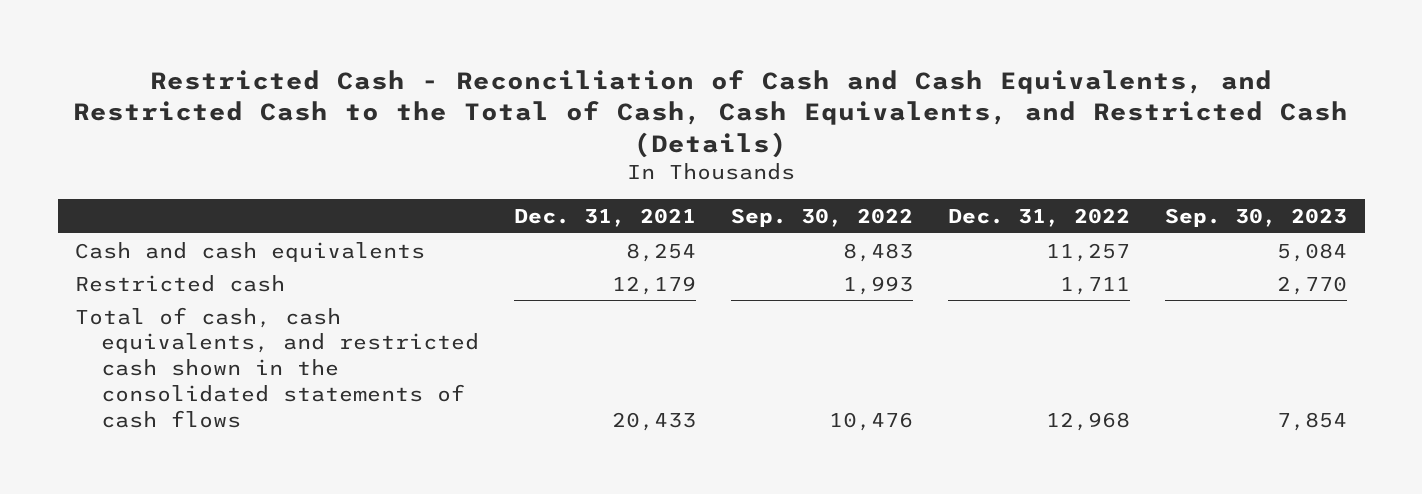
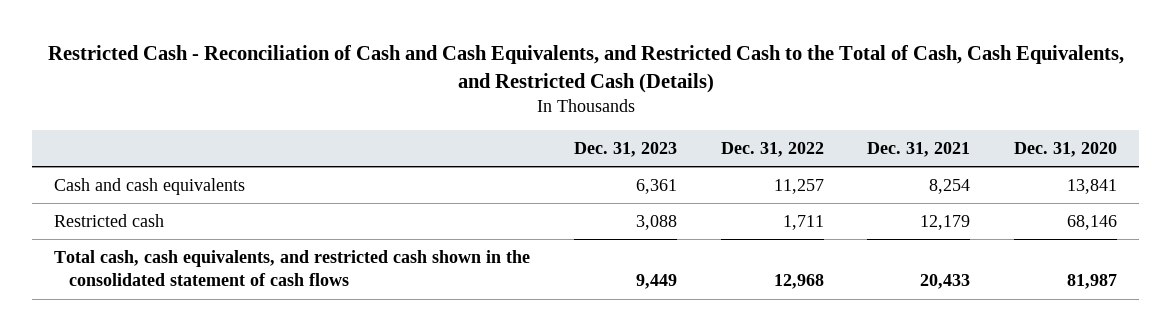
- | Dec. 31, 2021 | Sep. 30, 2022 | Dec. 31, 2022 | Sep. 30, 2023
+ | Dec. 31, 2023 | Dec. 31, 2022 | Dec. 31, 2021 | Dec. 31, 2020
- Total of cash, cash equivalents, and restricted cash shown in the consolidated statements of cash flows | 20,433 | 10,476 | 12,968 | 7,854
+ Total cash, cash equivalents, and restricted cash shown in the consolidated statement of cash flows | 9,449 | 12,968 | 20,433 | 81,987

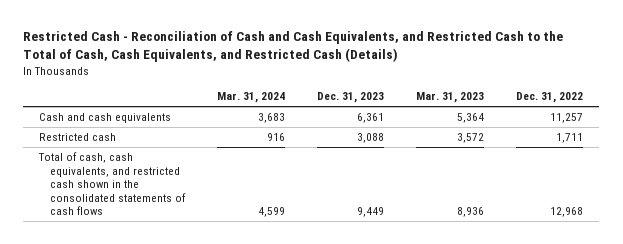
- | Dec. 31, 2023 | Dec. 31, 2022 | Dec. 31, 2021 | Dec. 31, 2020
+ | Mar. 31, 2024 | Dec. 31, 2023 | Mar. 31, 2023 | Dec. 31, 2022
- Total cash, cash equivalents, and restricted cash shown in the consolidated statement of cash flows | 9,449 | 12,968 | 20,433 | 81,987
+ Total of cash, cash equivalents, and restricted cash shown in the consolidated statements of cash flows | 4,599 | 9,449 | 8,936 | 12,968

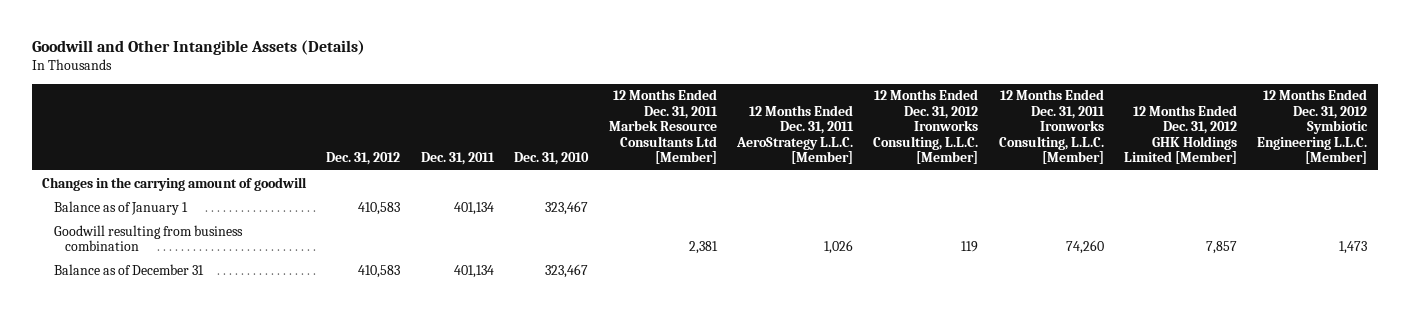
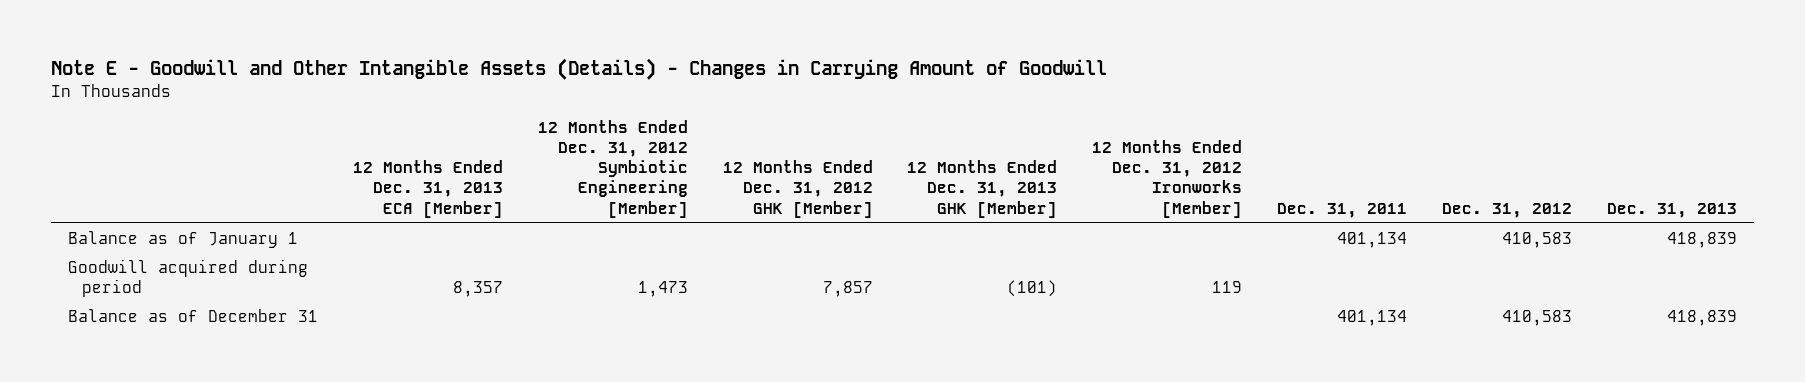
- Goodwill and Other Intangible Assets (Details)
+ Note E - Goodwill and Other Intangible Assets (Details) - Changes in Carrying Amount of Goodwill
- | Dec. 31, 2012 | Dec. 31, 2011 | Dec. 31, 2010 | 12 Months Ended Dec. 31, 2011 Marbek Resource Consultants Ltd [Member] | 12 Months Ended Dec. 31, 2011 AeroStrategy L.L.C. [Member] | 12 Months Ended Dec. 31, 2012 Ironworks Consulting, L.L.C. [Member] | 12 Months Ended Dec. 31, 2011 Ironworks Consulting, L.L.C. [Member] | 12 Months Ended Dec. 31, 2012 GHK Holdings Limited [Member] | 12 Months Ended Dec. 31, 2012 Symbiotic Engineering L.L.C. [Member]
+ | 12 Months Ended Dec. 31, 2013 ECA [Member] | 12 Months Ended Dec. 31, 2012 Symbiotic Engineering [Member] | 12 Months Ended Dec. 31, 2012 GHK [Member] | 12 Months Ended Dec. 31, 2013 GHK [Member] | 12 Months Ended Dec. 31, 2012 Ironworks [Member] | Dec. 31, 2011 | Dec. 31, 2012 | Dec. 31, 2013
- Changes in the carrying amount of goodwill
- Goodwill resulting from business combination | | | | 2,381 | 1,026 | 119 | 74,260 | 7,857 | 1,473
+ Goodwill acquired during period | 8,357 | 1,473 | 7,857 | (101) | 119 | | |

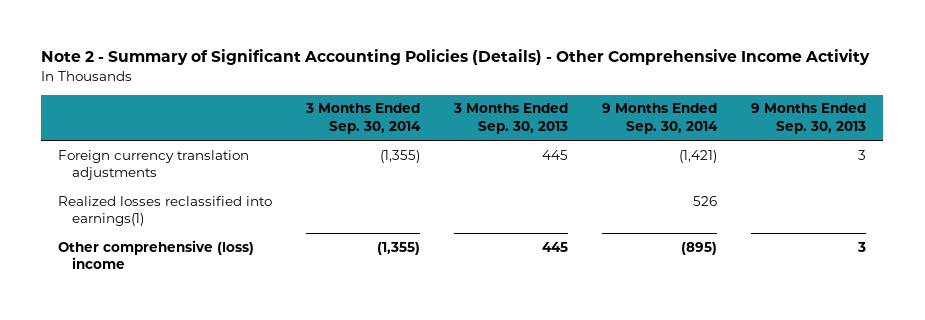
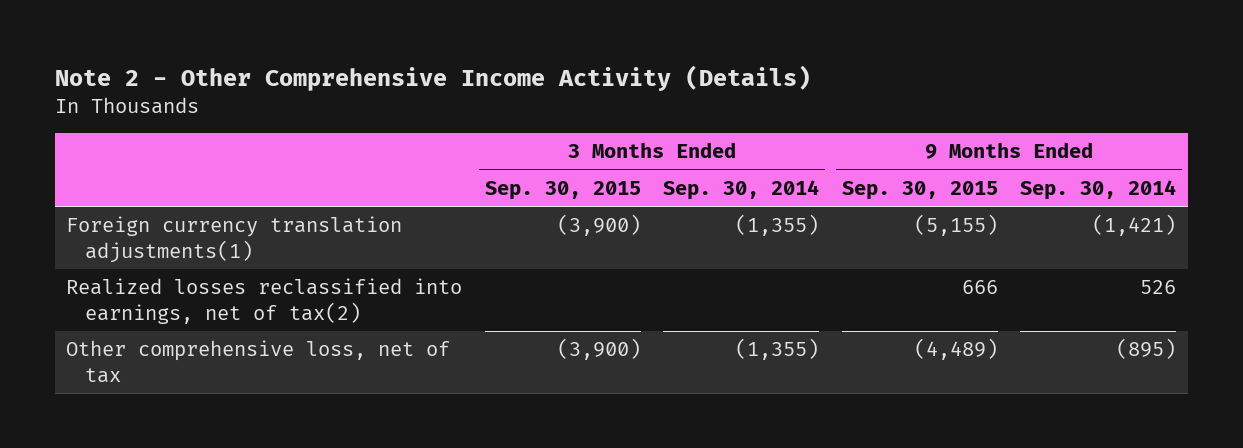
- Note 2 - Summary of Significant Accounting Policies (Details) - Other Comprehensive Income Activity
+ Note 2 - Other Comprehensive Income Activity (Details)
- | 3 Months Ended Sep. 30, 2014 | 3 Months Ended Sep. 30, 2013 | 9 Months Ended Sep. 30, 2014 | 9 Months Ended Sep. 30, 2013
+ | 3 Months Ended Sep. 30, 2015 | 3 Months Ended Sep. 30, 2014 | 9 Months Ended Sep. 30, 2015 | 9 Months Ended Sep. 30, 2014
- Foreign currency translation adjustments | (1,355) | 445 | (1,421) | 3
- Realized losses reclassified into earnings(1) | | | 526 |
- Other comprehensive (loss) income | (1,355) | 445 | (895) | 3
+ Foreign currency translation adjustments(1) | (3,900) | (1,355) | (5,155) | (1,421)
+ Realized losses reclassified into earnings, net of tax(2) | | | 666 | 526
+ Other comprehensive loss, net of tax | (3,900) | (1,355) | (4,489) | (895)

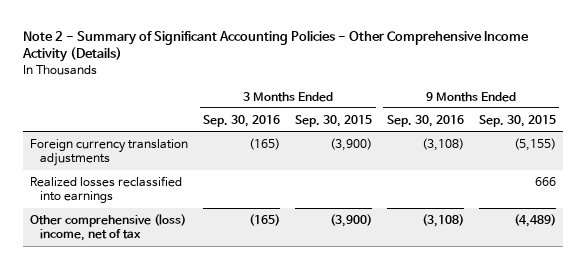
- Note 2 - Other Comprehensive Income Activity (Details)
+ Note 2 - Summary of Significant Accounting Policies - Other Comprehensive Income Activity (Details)
- | 3 Months Ended Sep. 30, 2015 | 3 Months Ended Sep. 30, 2014 | 9 Months Ended Sep. 30, 2015 | 9 Months Ended Sep. 30, 2014
+ | 3 Months Ended Sep. 30, 2016 | 3 Months Ended Sep. 30, 2015 | 9 Months Ended Sep. 30, 2016 | 9 Months Ended Sep. 30, 2015
- Foreign currency translation adjustments(1) | (3,900) | (1,355) | (5,155) | (1,421)
- Realized losses reclassified into earnings, net of tax(2) | | | 666 | 526
- Other comprehensive loss, net of tax | (3,900) | (1,355) | (4,489) | (895)
+ Foreign currency translation adjustments | (165) | (3,900) | (3,108) | (5,155)
+ Realized losses reclassified into earnings | | | | 666
+ Other comprehensive (loss) income, net of tax | (165) | (3,900) | (3,108) | (4,489)

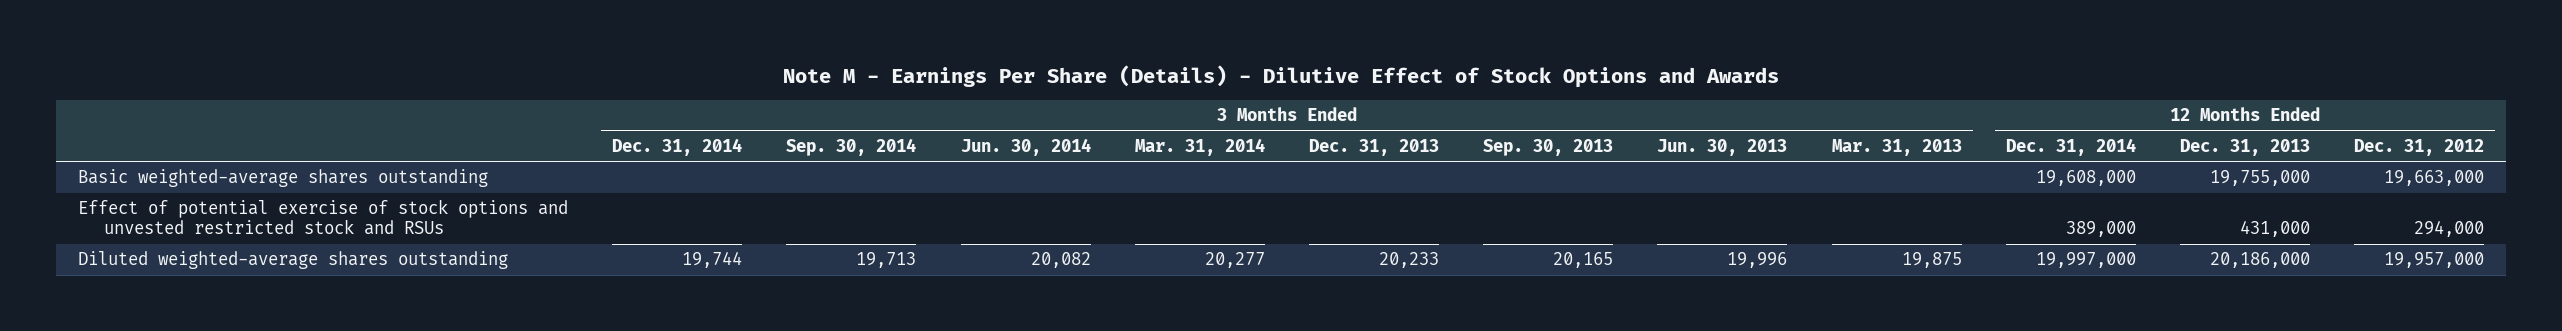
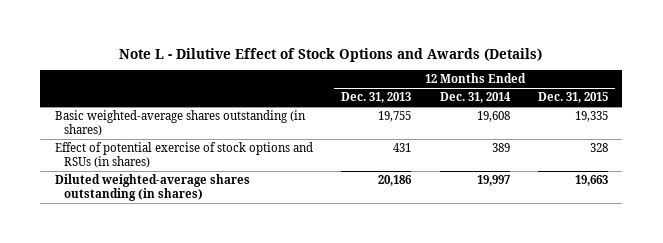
- Note M - Earnings Per Share (Details) - Dilutive Effect of Stock Options and Awards
+ Note L - Dilutive Effect of Stock Options and Awards (Details)
- | 3 Months Ended Dec. 31, 2014 | 3 Months Ended Sep. 30, 2014 | 3 Months Ended Jun. 30, 2014 | 3 Months Ended Mar. 31, 2014 | 3 Months Ended Dec. 31, 2013 | 3 Months Ended Sep. 30, 2013 | 3 Months Ended Jun. 30, 2013 | 3 Months Ended Mar. 31, 2013 | 12 Months Ended Dec. 31, 2014 | 12 Months Ended Dec. 31, 2013 | 12 Months Ended Dec. 31, 2012
+ | 12 Months Ended Dec. 31, 2013 | 12 Months Ended Dec. 31, 2014 | 12 Months Ended Dec. 31, 2015
- Basic weighted-average shares outstanding | | | | | | | | | 19,608,000 | 19,755,000 | 19,663,000
- Effect of potential exercise of stock options and unvested restricted stock and RSUs | | | | | | | | | 389,000 | 431,000 | 294,000
- Diluted weighted-average shares outstanding | 19,744 | 19,713 | 20,082 | 20,277 | 20,233 | 20,165 | 19,996 | 19,875 | 19,997,000 | 20,186,000 | 19,957,000
+ Basic weighted-average shares outstanding (in shares) | 19,755 | 19,608 | 19,335
+ Effect of potential exercise of stock options and RSUs (in shares) | 431 | 389 | 328
+ Diluted weighted-average shares outstanding (in shares) | 20,186 | 19,997 | 19,663

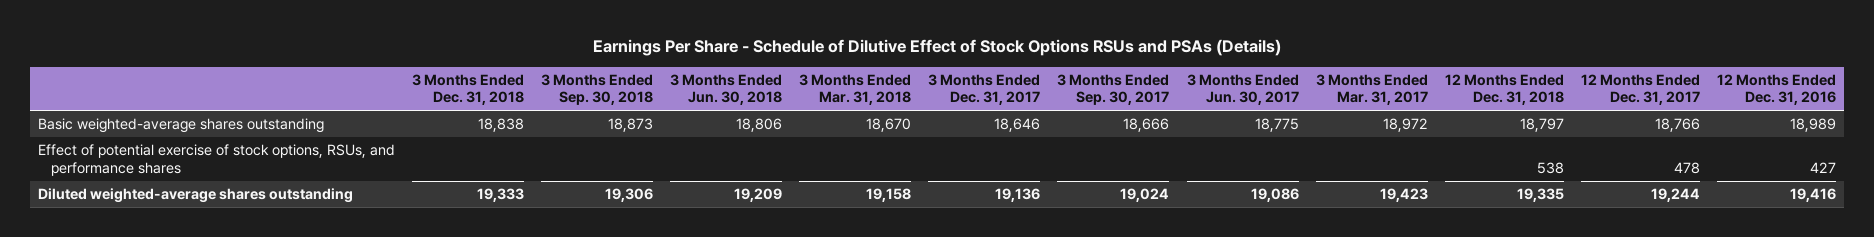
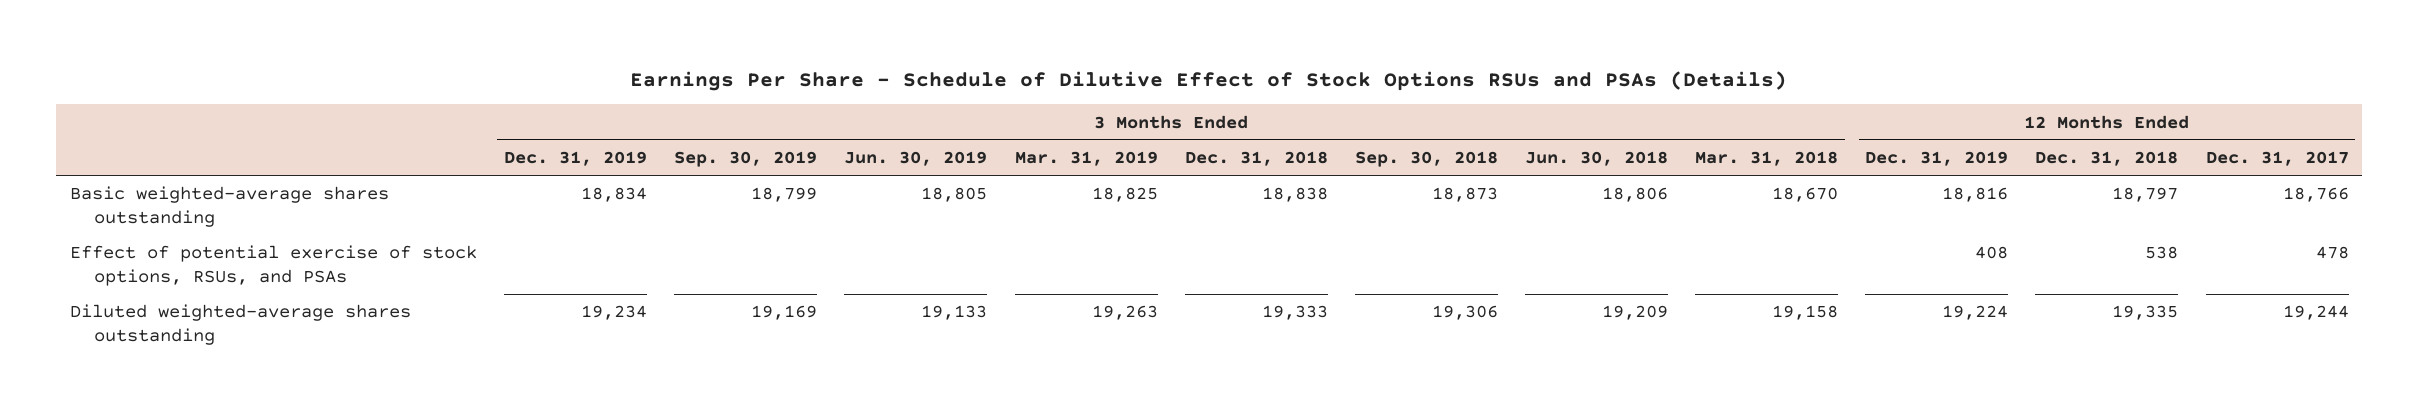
- | 3 Months Ended Dec. 31, 2018 | 3 Months Ended Sep. 30, 2018 | 3 Months Ended Jun. 30, 2018 | 3 Months Ended Mar. 31, 2018 | 3 Months Ended Dec. 31, 2017 | 3 Months Ended Sep. 30, 2017 | 3 Months Ended Jun. 30, 2017 | 3 Months Ended Mar. 31, 2017 | 12 Months Ended Dec. 31, 2018 | 12 Months Ended Dec. 31, 2017 | 12 Months Ended Dec. 31, 2016
+ | 3 Months Ended Dec. 31, 2019 | 3 Months Ended Sep. 30, 2019 | 3 Months Ended Jun. 30, 2019 | 3 Months Ended Mar. 31, 2019 | 3 Months Ended Dec. 31, 2018 | 3 Months Ended Sep. 30, 2018 | 3 Months Ended Jun. 30, 2018 | 3 Months Ended Mar. 31, 2018 | 12 Months Ended Dec. 31, 2019 | 12 Months Ended Dec. 31, 2018 | 12 Months Ended Dec. 31, 2017
- Effect of potential exercise of stock options, RSUs, and performance shares | | | | | | | | | 538 | 478 | 427
+ Effect of potential exercise of stock options, RSUs, and PSAs | | | | | | | | | 408 | 538 | 478

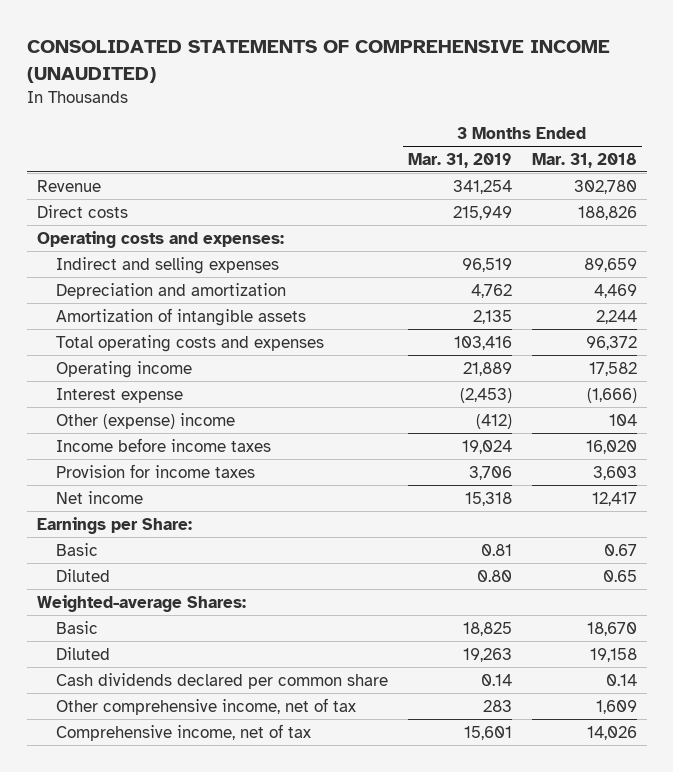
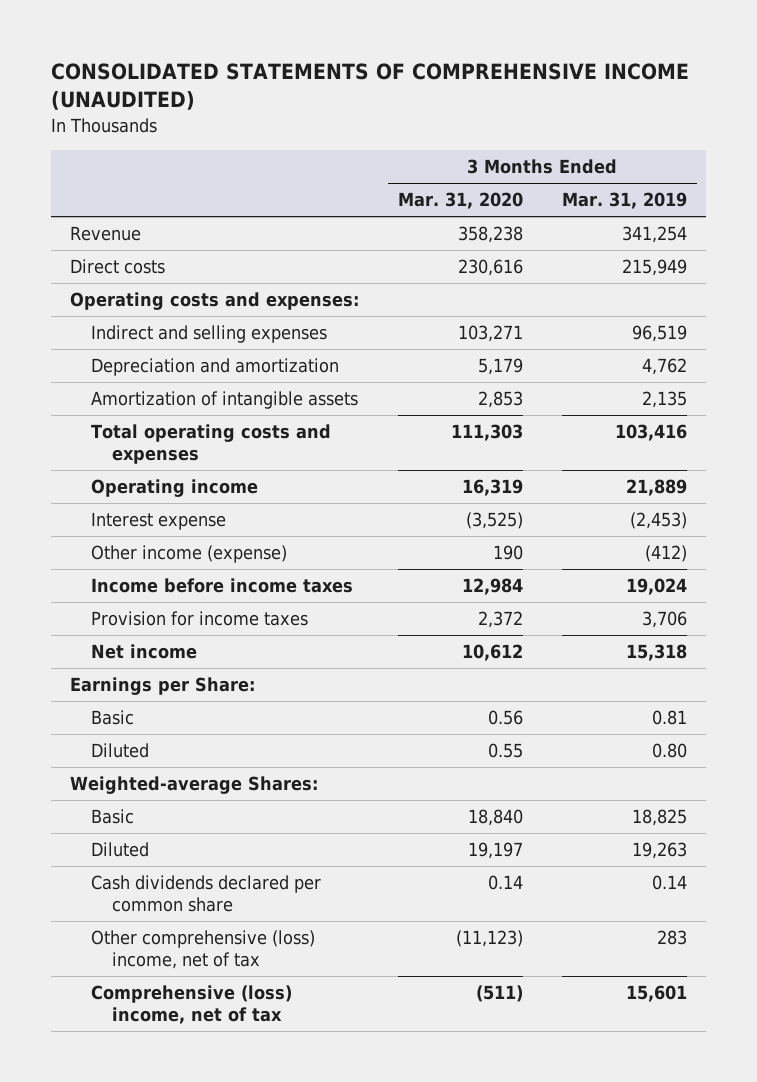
- | 3 Months Ended Mar. 31, 2019 | 3 Months Ended Mar. 31, 2018
+ | 3 Months Ended Mar. 31, 2020 | 3 Months Ended Mar. 31, 2019
- Other (expense) income | (412) | 104
+ Other income (expense) | 190 | (412)
- Other comprehensive income, net of tax | 283 | 1,609
- Comprehensive income, net of tax | 15,601 | 14,026
+ Other comprehensive (loss) income, net of tax | (11,123) | 283
+ Comprehensive (loss) income, net of tax | (511) | 15,601

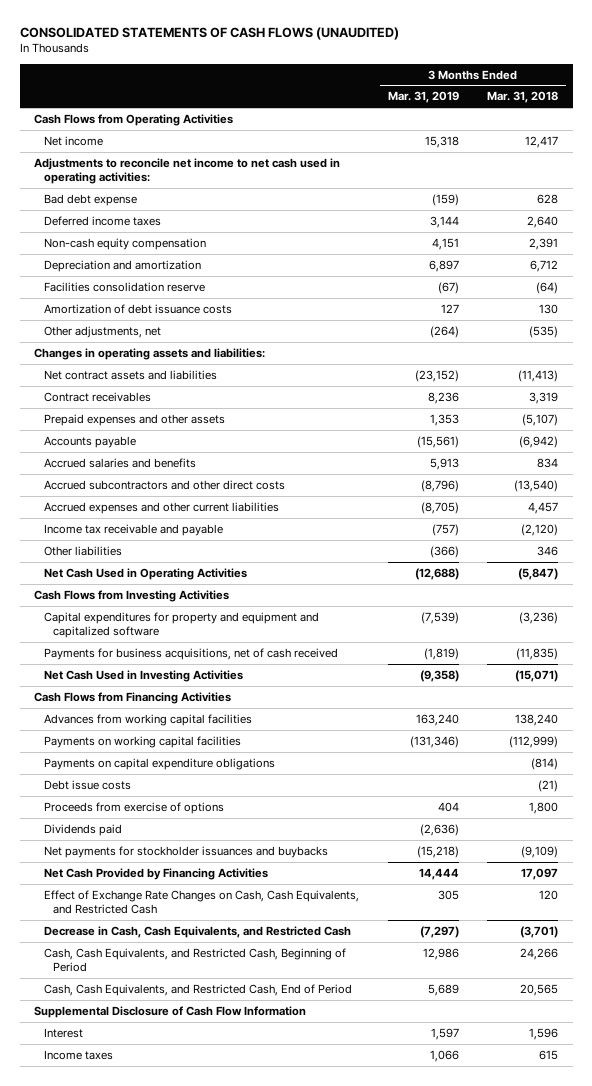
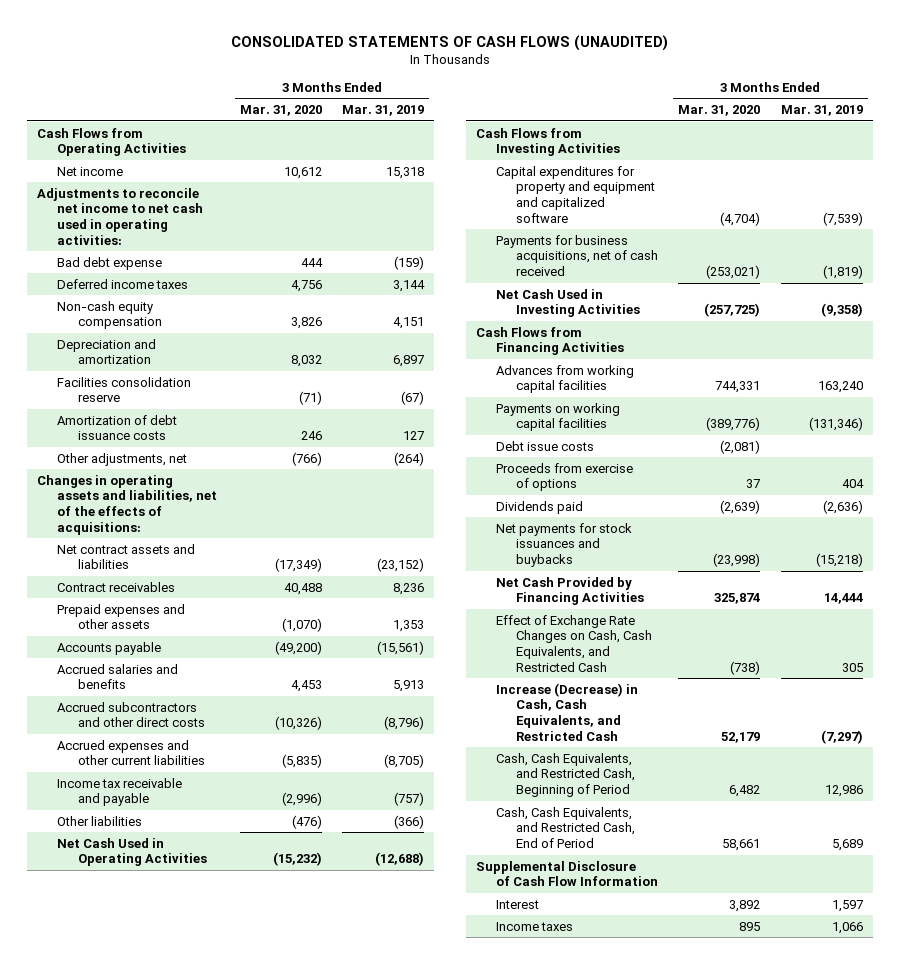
- | 3 Months Ended Mar. 31, 2019 | 3 Months Ended Mar. 31, 2018
+ | 3 Months Ended Mar. 31, 2020 | 3 Months Ended Mar. 31, 2019
- Changes in operating assets and liabilities:
+ Changes in operating assets and liabilities, net of the effects of acquisitions:
- Payments on capital expenditure obligations | | (814)
- Net payments for stockholder issuances and buybacks | (15,218) | (9,109)
+ Net payments for stock issuances and buybacks | (23,998) | (15,218)
- Decrease in Cash, Cash Equivalents, and Restricted Cash | (7,297) | (3,701)
+ Increase (Decrease) in Cash, Cash Equivalents, and Restricted Cash | 52,179 | (7,297)

